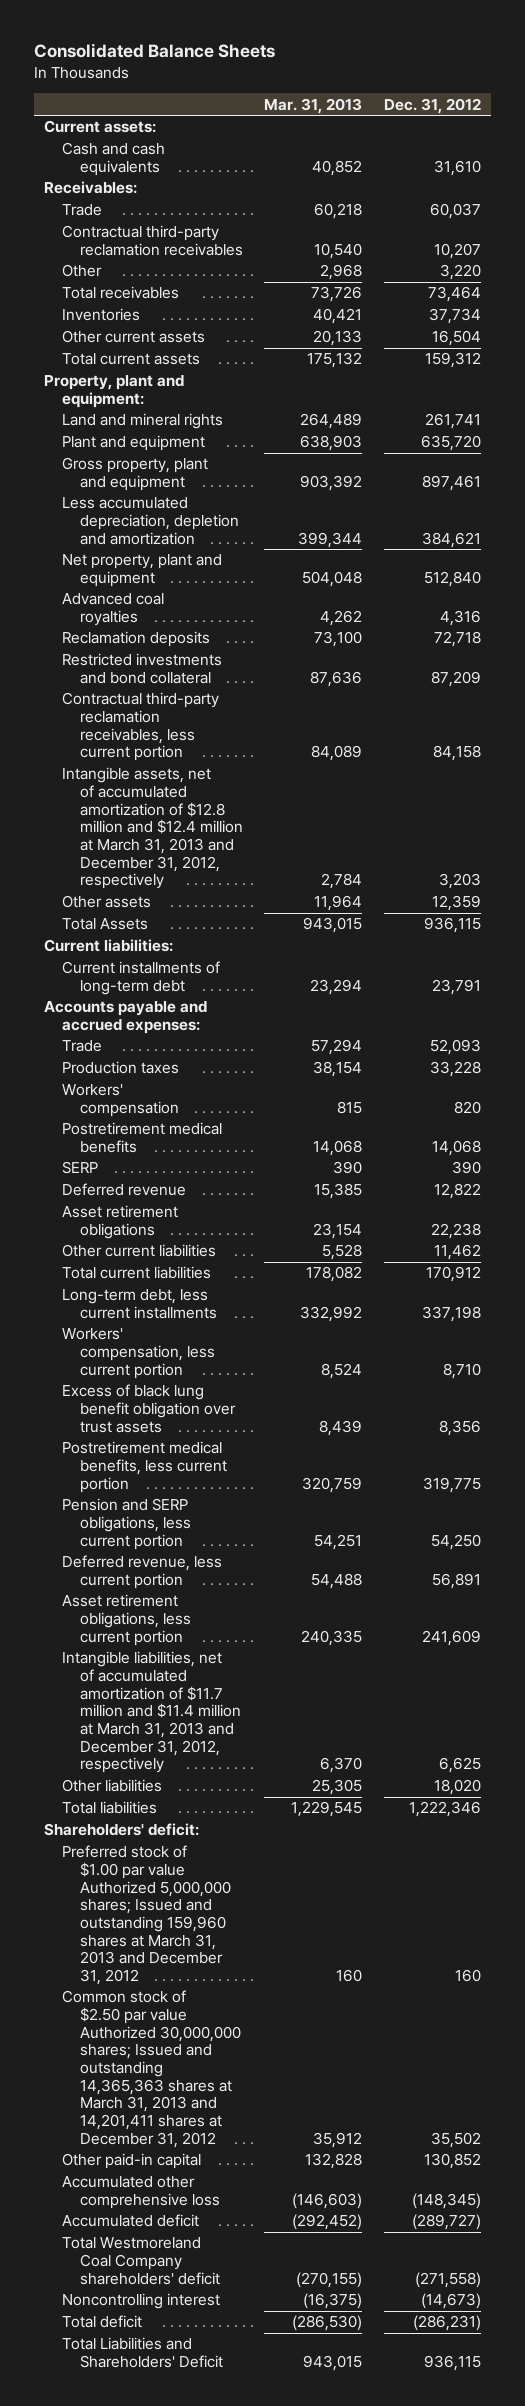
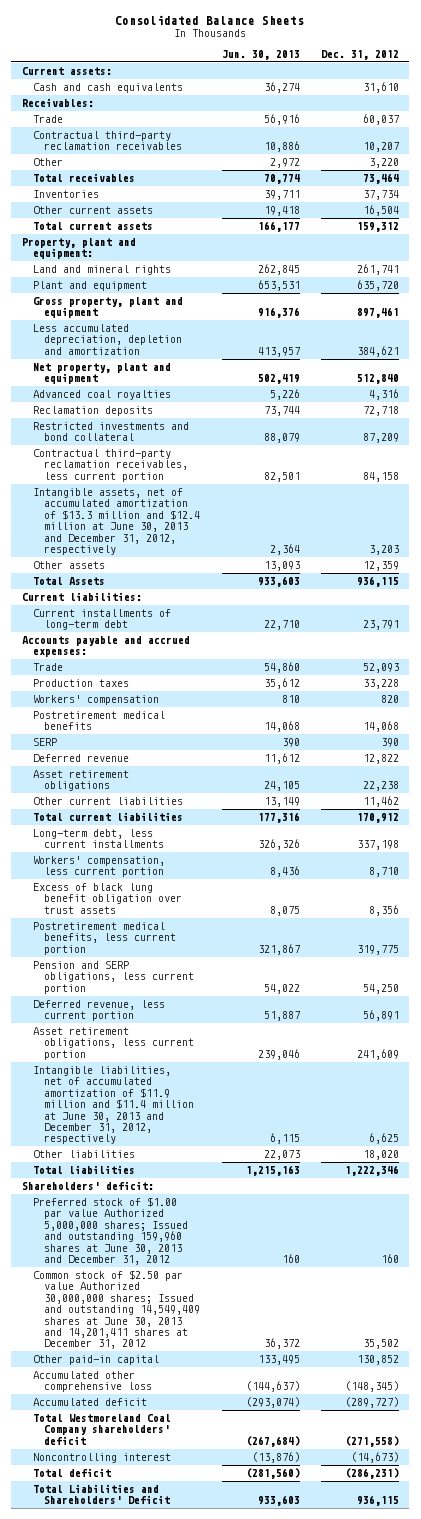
- | Mar. 31, 2013 | Dec. 31, 2012
+ | Jun. 30, 2013 | Dec. 31, 2012
- Intangible assets, net of accumulated amortization of $12.8 million and $12.4 million at March 31, 2013 and December 31, 2012, respectively | 2,784 | 3,203
+ Intangible assets, net of accumulated amortization of $13.3 million and $12.4 million at June 30, 2013 and December 31, 2012, respectively | 2,364 | 3,203
- Intangible liabilities, net of accumulated amortization of $11.7 million and $11.4 million at March 31, 2013 and December 31, 2012, respectively | 6,370 | 6,625
+ Intangible liabilities, net of accumulated amortization of $11.9 million and $11.4 million at June 30, 2013 and December 31, 2012, respectively | 6,115 | 6,625
- Preferred stock of $1.00 par value Authorized 5,000,000 shares; Issued and outstanding 159,960 shares at March 31, 2013 and December 31, 2012 | 160 | 160
- Common stock of $2.50 par value Authorized 30,000,000 shares; Issued and outstanding 14,365,363 shares at March 31, 2013 and 14,201,411 shares at December 31, 2012 | 35,912 | 35,502
+ Preferred stock of $1.00 par value Authorized 5,000,000 shares; Issued and outstanding 159,960 shares at June 30, 2013 and December 31, 2012 | 160 | 160
+ Common stock of $2.50 par value Authorized 30,000,000 shares; Issued and outstanding 14,549,409 shares at June 30, 2013 and 14,201,411 shares at December 31, 2012 | 36,372 | 35,502

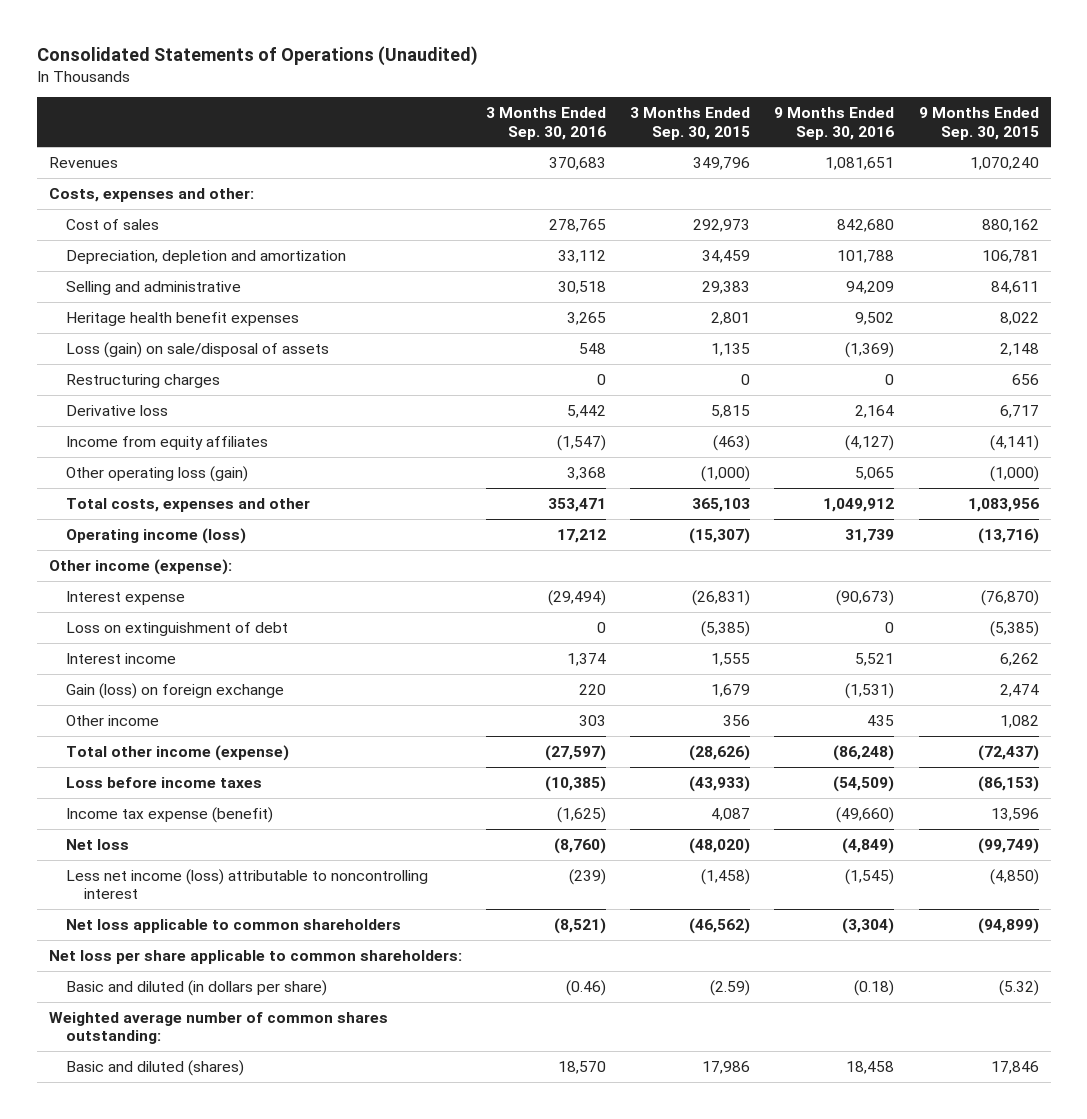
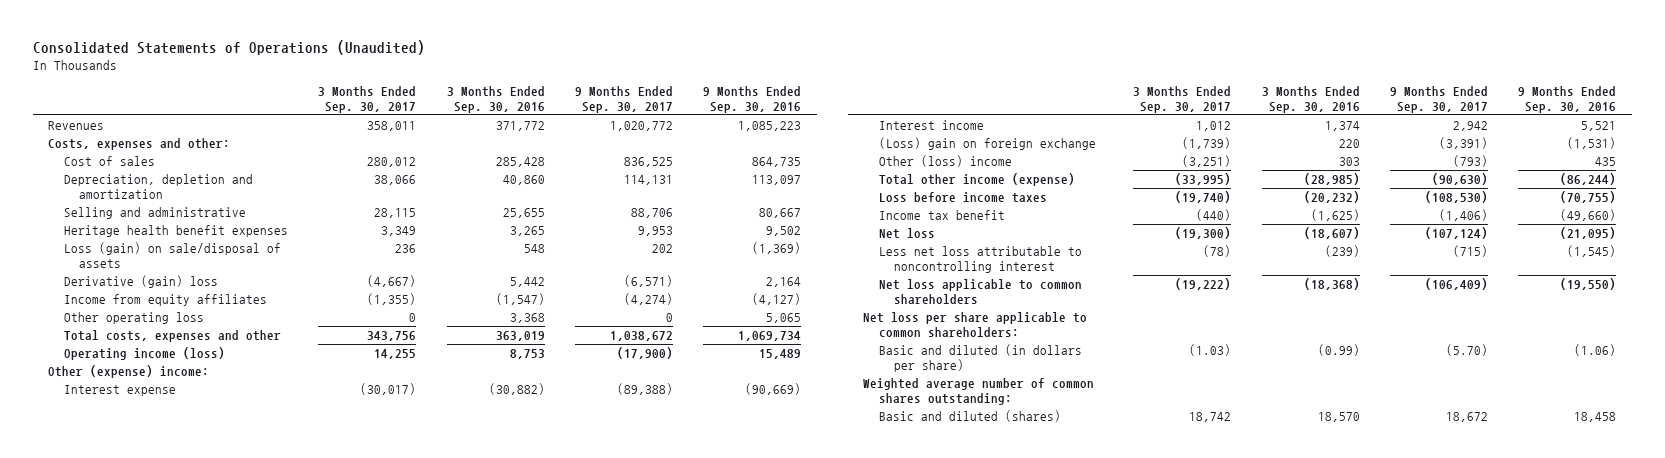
- | 3 Months Ended Sep. 30, 2016 | 3 Months Ended Sep. 30, 2015 | 9 Months Ended Sep. 30, 2016 | 9 Months Ended Sep. 30, 2015
+ | 3 Months Ended Sep. 30, 2017 | 3 Months Ended Sep. 30, 2016 | 9 Months Ended Sep. 30, 2017 | 9 Months Ended Sep. 30, 2016
- Revenues | 370,683 | 349,796 | 1,081,651 | 1,070,240
+ Revenues | 358,011 | 371,772 | 1,020,772 | 1,085,223
- Cost of sales | 278,765 | 292,973 | 842,680 | 880,162
- Depreciation, depletion and amortization | 33,112 | 34,459 | 101,788 | 106,781
- Selling and administrative | 30,518 | 29,383 | 94,209 | 84,611
+ Cost of sales | 280,012 | 285,428 | 836,525 | 864,735
+ Depreciation, depletion and amortization | 38,066 | 40,860 | 114,131 | 113,097
+ Selling and administrative | 28,115 | 25,655 | 88,706 | 80,667
- Restructuring charges | 0 | 0 | 0 | 656
- Derivative loss | 5,442 | 5,815 | 2,164 | 6,717
+ Derivative (gain) loss | (4,667) | 5,442 | (6,571) | 2,164
- Other operating loss (gain) | 3,368 | (1,000) | 5,065 | (1,000)
- Total costs, expenses and other | 353,471 | 365,103 | 1,049,912 | 1,083,956
- Operating income (loss) | 17,212 | (15,307) | 31,739 | (13,716)
- Other income (expense):
- Interest expense | (29,494) | (26,831) | (90,673) | (76,870)
- Loss on extinguishment of debt | 0 | (5,385) | 0 | (5,385)
+ Other operating loss | 0 | 3,368 | 0 | 5,065
+ Total costs, expenses and other | 343,756 | 363,019 | 1,038,672 | 1,069,734
+ Operating income (loss) | 14,255 | 8,753 | (17,900) | 15,489
+ Other (expense) income:
+ Interest expense | (30,017) | (30,882) | (89,388) | (90,669)
- Gain (loss) on foreign exchange | 220 | 1,679 | (1,531) | 2,474
- Other income | 303 | 356 | 435 | 1,082
- Total other income (expense) | (27,597) | (28,626) | (86,248) | (72,437)
- Loss before income taxes | (10,385) | (43,933) | (54,509) | (86,153)
- Income tax expense (benefit) | (1,625) | 4,087 | (49,660) | 13,596
- Net loss | (8,760) | (48,020) | (4,849) | (99,749)
- Less net income (loss) attributable to noncontrolling interest | (239) | (1,458) | (1,545) | (4,850)
- Net loss applicable to common shareholders | (8,521) | (46,562) | (3,304) | (94,899)
+ (Loss) gain on foreign exchange | (1,739) | 220 | (3,391) | (1,531)
+ Other (loss) income | (3,251) | 303 | (793) | 435
+ Total other income (expense) | (33,995) | (28,985) | (90,630) | (86,244)
+ Loss before income taxes | (19,740) | (20,232) | (108,530) | (70,755)
+ Income tax benefit | (440) | (1,625) | (1,406) | (49,660)
+ Net loss | (19,300) | (18,607) | (107,124) | (21,095)
+ Less net loss attributable to noncontrolling interest | (78) | (239) | (715) | (1,545)
+ Net loss applicable to common shareholders | (19,222) | (18,368) | (106,409) | (19,550)
- Basic and diluted (in dollars per share) | (0.46) | (2.59) | (0.18) | (5.32)
+ Basic and diluted (in dollars per share) | (1.03) | (0.99) | (5.70) | (1.06)

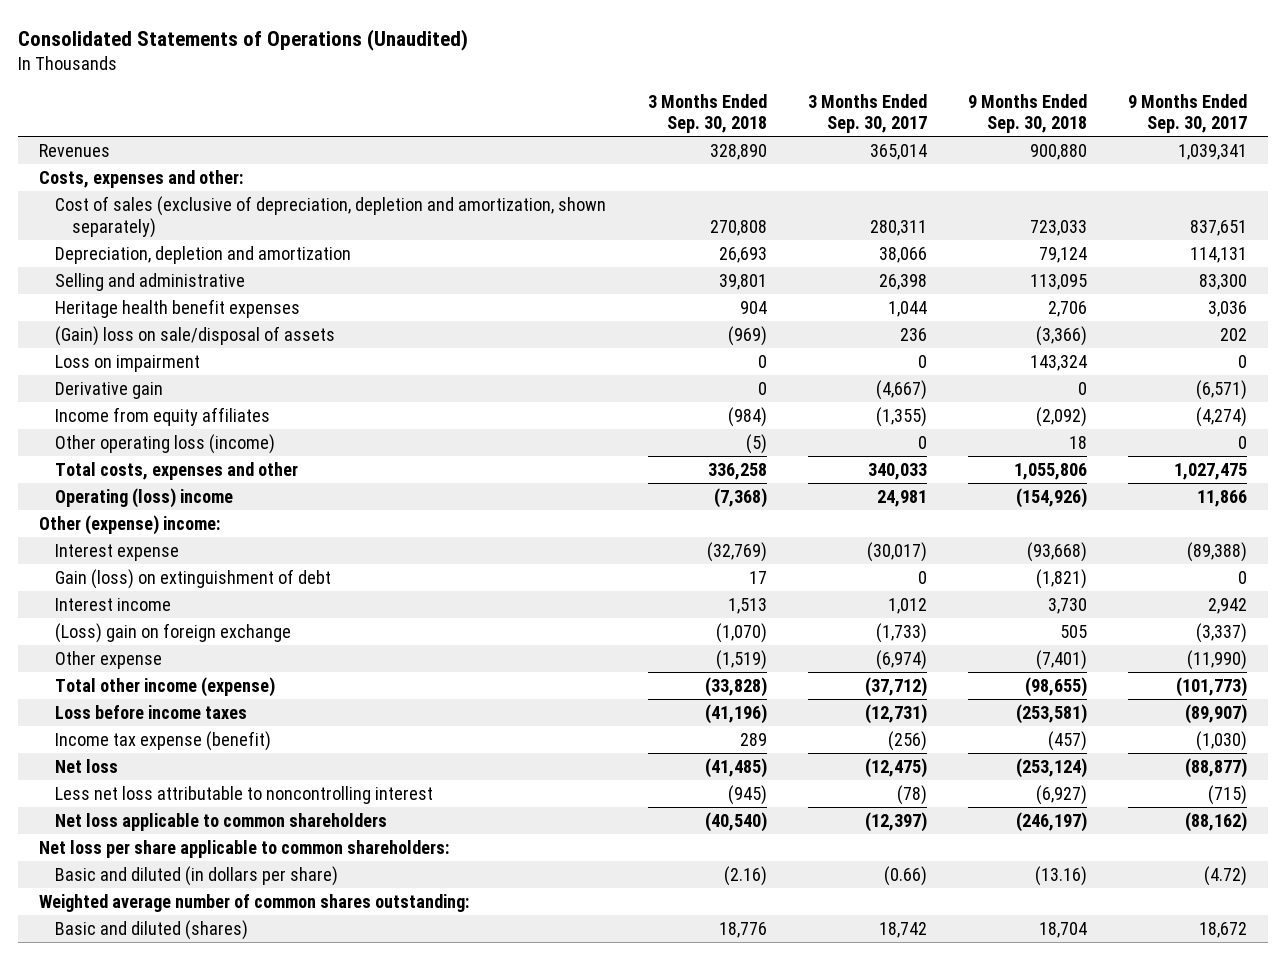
- | 3 Months Ended Sep. 30, 2017 | 3 Months Ended Sep. 30, 2016 | 9 Months Ended Sep. 30, 2017 | 9 Months Ended Sep. 30, 2016
+ | 3 Months Ended Sep. 30, 2018 | 3 Months Ended Sep. 30, 2017 | 9 Months Ended Sep. 30, 2018 | 9 Months Ended Sep. 30, 2017
- Revenues | 358,011 | 371,772 | 1,020,772 | 1,085,223
+ Revenues | 328,890 | 365,014 | 900,880 | 1,039,341
- Cost of sales | 280,012 | 285,428 | 836,525 | 864,735
+ Cost of sales (exclusive of depreciation, depletion and amortization, shown separately) | 270,808 | 280,311 | 723,033 | 837,651
- Selling and administrative | 28,115 | 25,655 | 88,706 | 80,667
- Heritage health benefit expenses | 3,349 | 3,265 | 9,953 | 9,502
- Loss (gain) on sale/disposal of assets | 236 | 548 | 202 | (1,369)
- Derivative (gain) loss | (4,667) | 5,442 | (6,571) | 2,164
+ Selling and administrative | 39,801 | 26,398 | 113,095 | 83,300
+ Heritage health benefit expenses | 904 | 1,044 | 2,706 | 3,036
+ (Gain) loss on sale/disposal of assets | (969) | 236 | (3,366) | 202
+ Loss on impairment | 0 | 0 | 143,324 | 0
+ Derivative gain | 0 | (4,667) | 0 | (6,571)
- Other operating loss | 0 | 3,368 | 0 | 5,065
- Total costs, expenses and other | 343,756 | 363,019 | 1,038,672 | 1,069,734
- Operating income (loss) | 14,255 | 8,753 | (17,900) | 15,489
+ Other operating loss (income) | (5) | 0 | 18 | 0
+ Total costs, expenses and other | 336,258 | 340,033 | 1,055,806 | 1,027,475
+ Operating (loss) income | (7,368) | 24,981 | (154,926) | 11,866
+ Gain (loss) on extinguishment of debt | 17 | 0 | (1,821) | 0
- (Loss) gain on foreign exchange | (1,739) | 220 | (3,391) | (1,531)
- Other (loss) income | (3,251) | 303 | (793) | 435
- Total other income (expense) | (33,995) | (28,985) | (90,630) | (86,244)
- Loss before income taxes | (19,740) | (20,232) | (108,530) | (70,755)
- Income tax benefit | (440) | (1,625) | (1,406) | (49,660)
- Net loss | (19,300) | (18,607) | (107,124) | (21,095)
+ (Loss) gain on foreign exchange | (1,070) | (1,733) | 505 | (3,337)
+ Other expense | (1,519) | (6,974) | (7,401) | (11,990)
+ Total other income (expense) | (33,828) | (37,712) | (98,655) | (101,773)
+ Loss before income taxes | (41,196) | (12,731) | (253,581) | (89,907)
+ Income tax expense (benefit) | 289 | (256) | (457) | (1,030)
+ Net loss | (41,485) | (12,475) | (253,124) | (88,877)
- Net loss applicable to common shareholders | (19,222) | (18,368) | (106,409) | (19,550)
+ Net loss applicable to common shareholders | (40,540) | (12,397) | (246,197) | (88,162)
- Basic and diluted (in dollars per share) | (1.03) | (0.99) | (5.70) | (1.06)
+ Basic and diluted (in dollars per share) | (2.16) | (0.66) | (13.16) | (4.72)

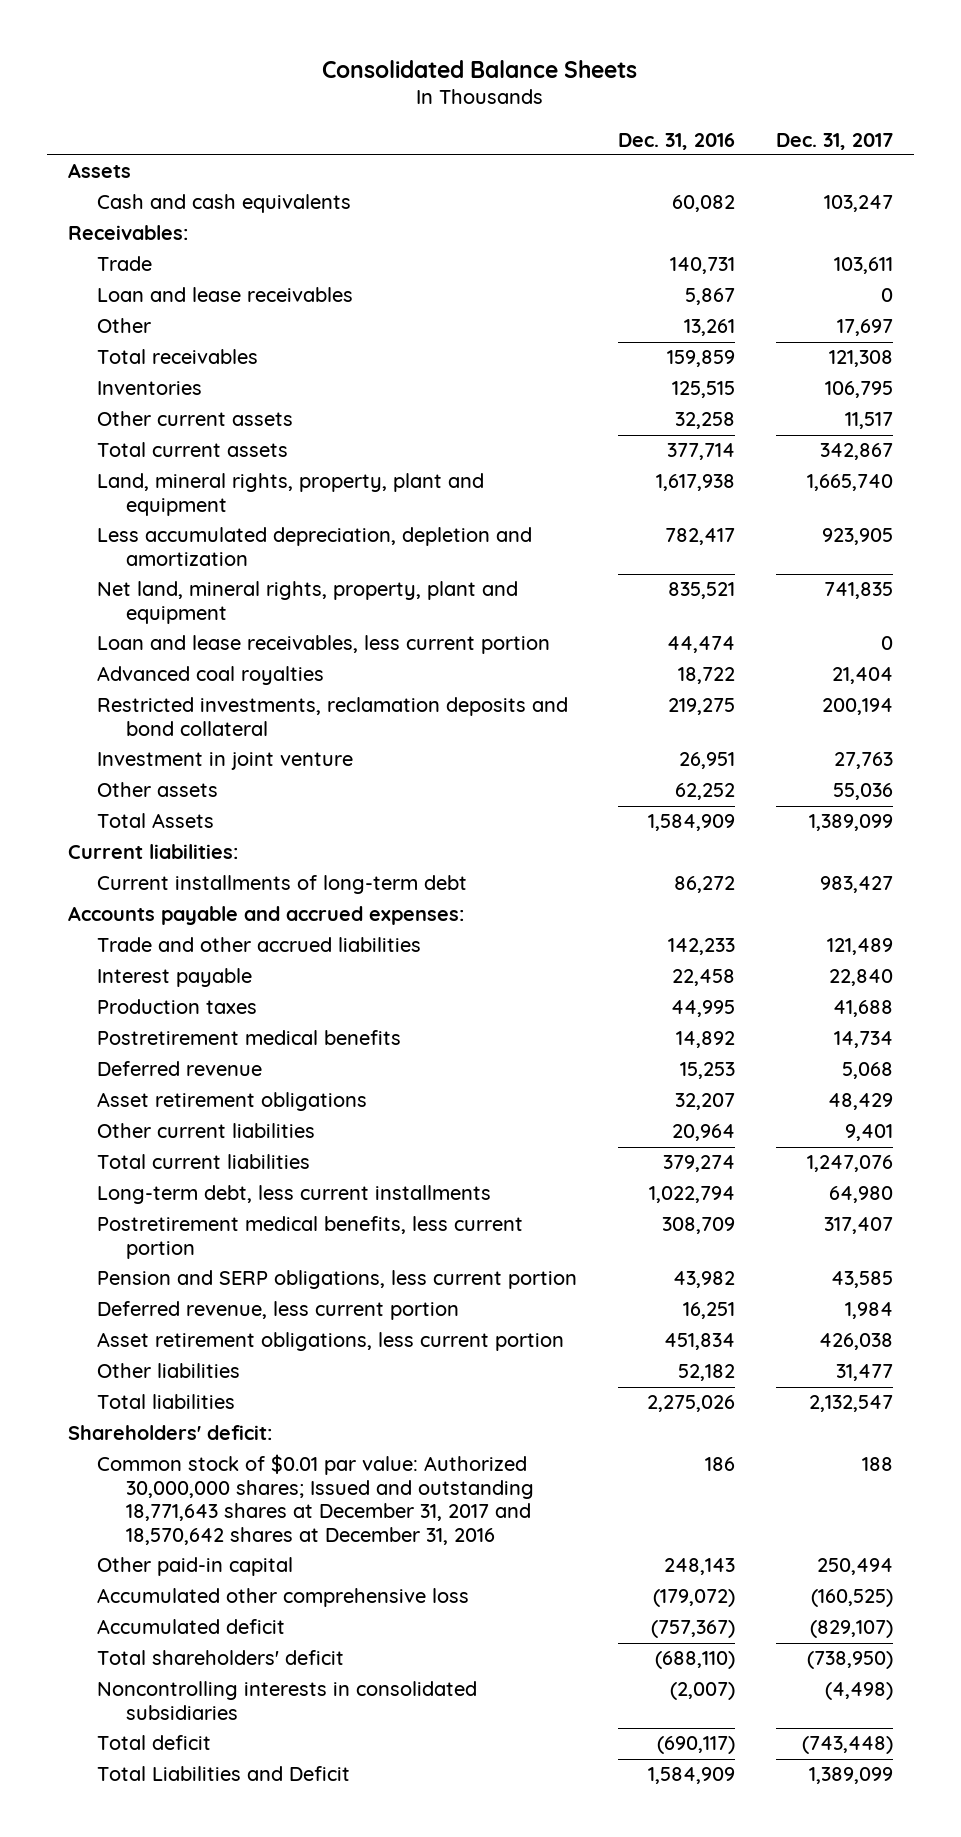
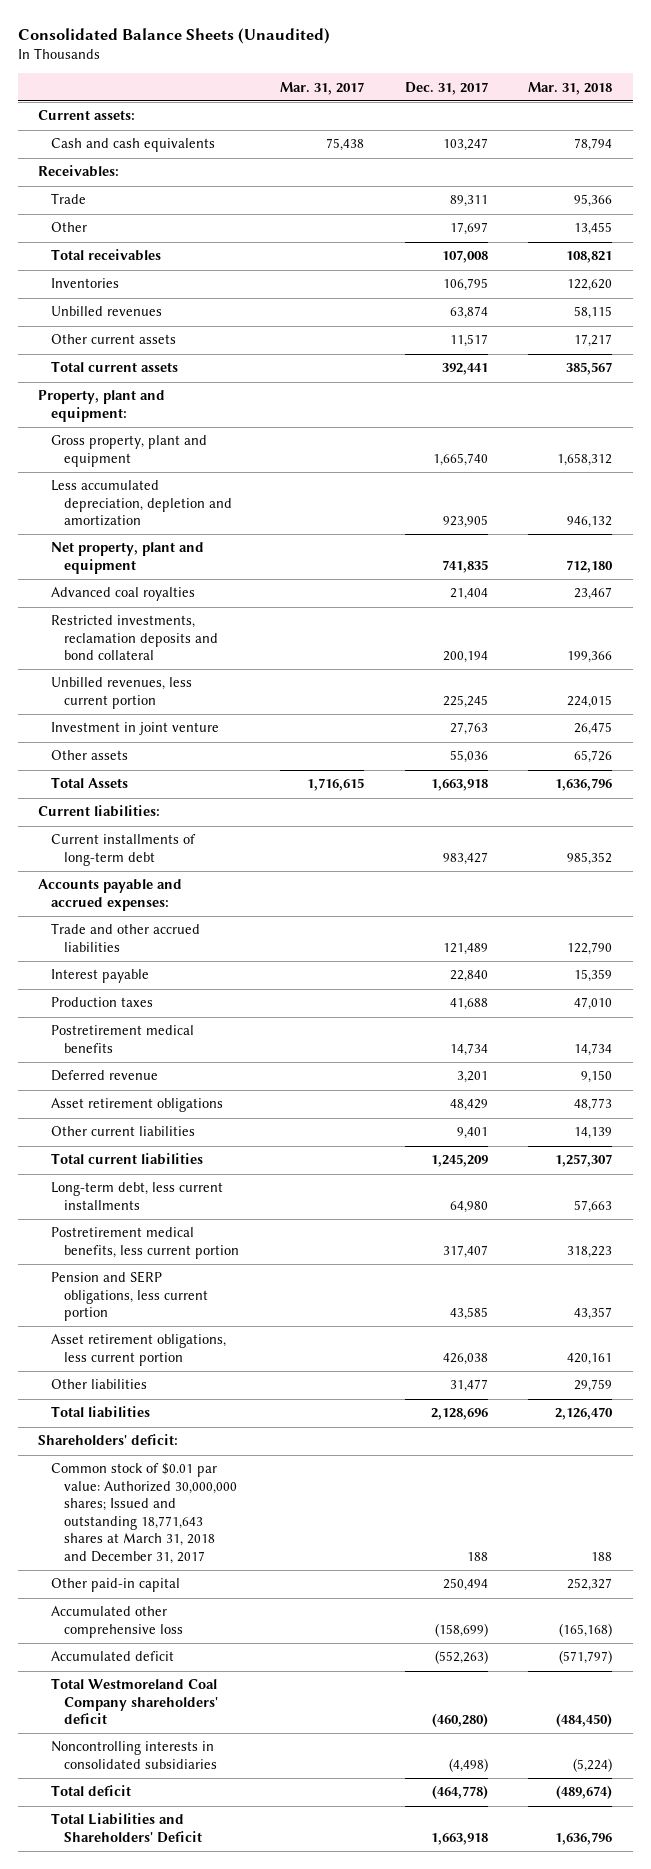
- Consolidated Balance Sheets
+ Consolidated Balance Sheets (Unaudited)
- | Dec. 31, 2016 | Dec. 31, 2017
+ | Mar. 31, 2017 | Dec. 31, 2017 | Mar. 31, 2018
- Assets
+ Current assets:
- Trade | 140,731 | 103,611
- Loan and lease receivables | 5,867 | 0
+ Trade | | 89,311 | 95,366
- Total receivables | 159,859 | 121,308
+ Total receivables | | 107,008 | 108,821
+ Unbilled revenues | | 63,874 | 58,115
- Total current assets | 377,714 | 342,867
- Land, mineral rights, property, plant and equipment | 1,617,938 | 1,665,740
+ Total current assets | | 392,441 | 385,567
+ Property, plant and equipment:
+ Gross property, plant and equipment | | 1,665,740 | 1,658,312
- Net land, mineral rights, property, plant and equipment | 835,521 | 741,835
- Loan and lease receivables, less current portion | 44,474 | 0
+ Net property, plant and equipment | | 741,835 | 712,180
+ Unbilled revenues, less current portion | | 225,245 | 224,015
- Total Assets | 1,584,909 | 1,389,099
+ Total Assets | 1,716,615 | 1,663,918 | 1,636,796
- Deferred revenue | 15,253 | 5,068
+ Deferred revenue | | 3,201 | 9,150
- Total current liabilities | 379,274 | 1,247,076
+ Total current liabilities | | 1,245,209 | 1,257,307
- Deferred revenue, less current portion | 16,251 | 1,984
- Total liabilities | 2,275,026 | 2,132,547
+ Total liabilities | | 2,128,696 | 2,126,470
- Common stock of $0.01 par value: Authorized 30,000,000 shares; Issued and outstanding 18,771,643 shares at December 31, 2017 and 18,570,642 shares at December 31, 2016 | 186 | 188
+ Common stock of $0.01 par value: Authorized 30,000,000 shares; Issued and outstanding 18,771,643 shares at March 31, 2018 and December 31, 2017 | | 188 | 188
- Accumulated other comprehensive loss | (179,072) | (160,525)
- Accumulated deficit | (757,367) | (829,107)
- Total shareholders' deficit | (688,110) | (738,950)
+ Accumulated other comprehensive loss | | (158,699) | (165,168)
+ Accumulated deficit | | (552,263) | (571,797)
+ Total Westmoreland Coal Company shareholders' deficit | | (460,280) | (484,450)
- Total deficit | (690,117) | (743,448)
- Total Liabilities and Deficit | 1,584,909 | 1,389,099
+ Total deficit | | (464,778) | (489,674)
+ Total Liabilities and Shareholders' Deficit | | 1,663,918 | 1,636,796

